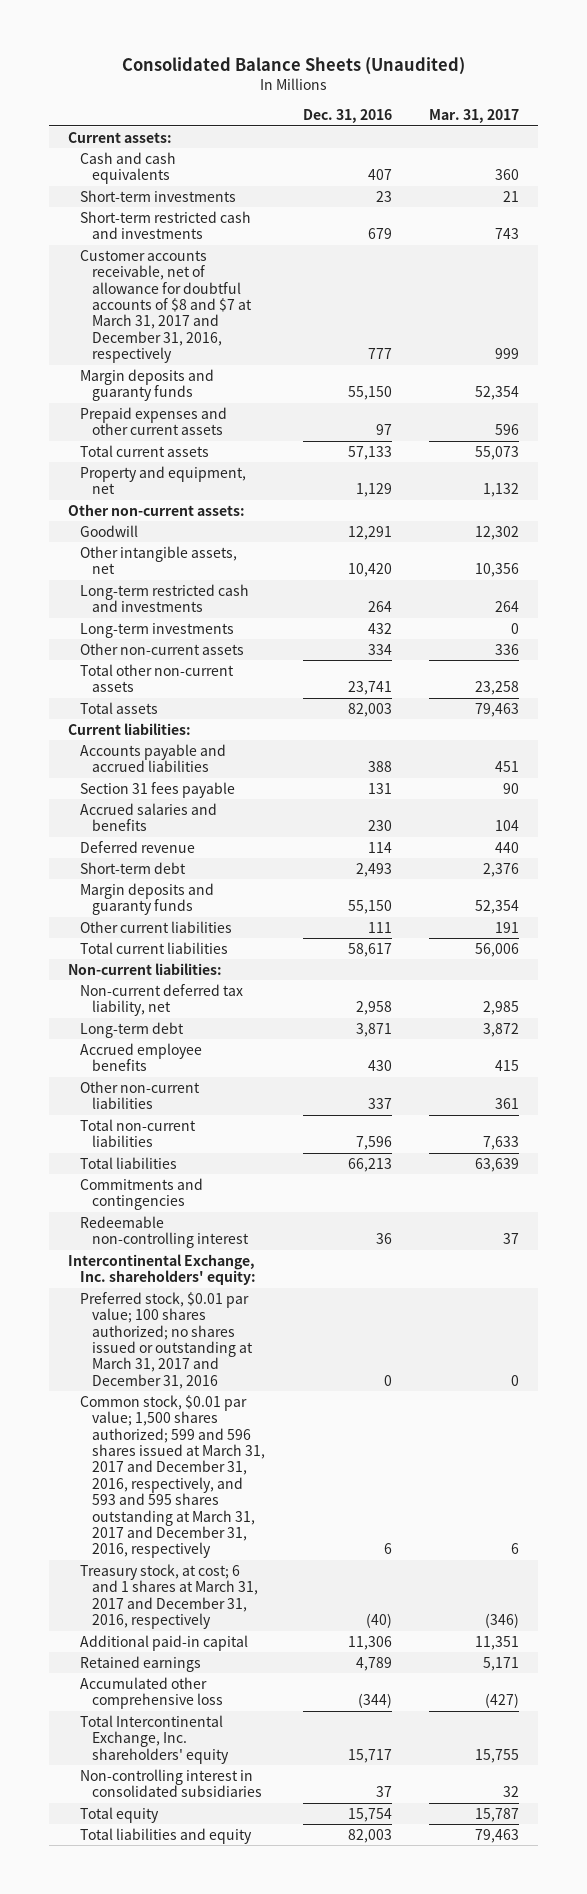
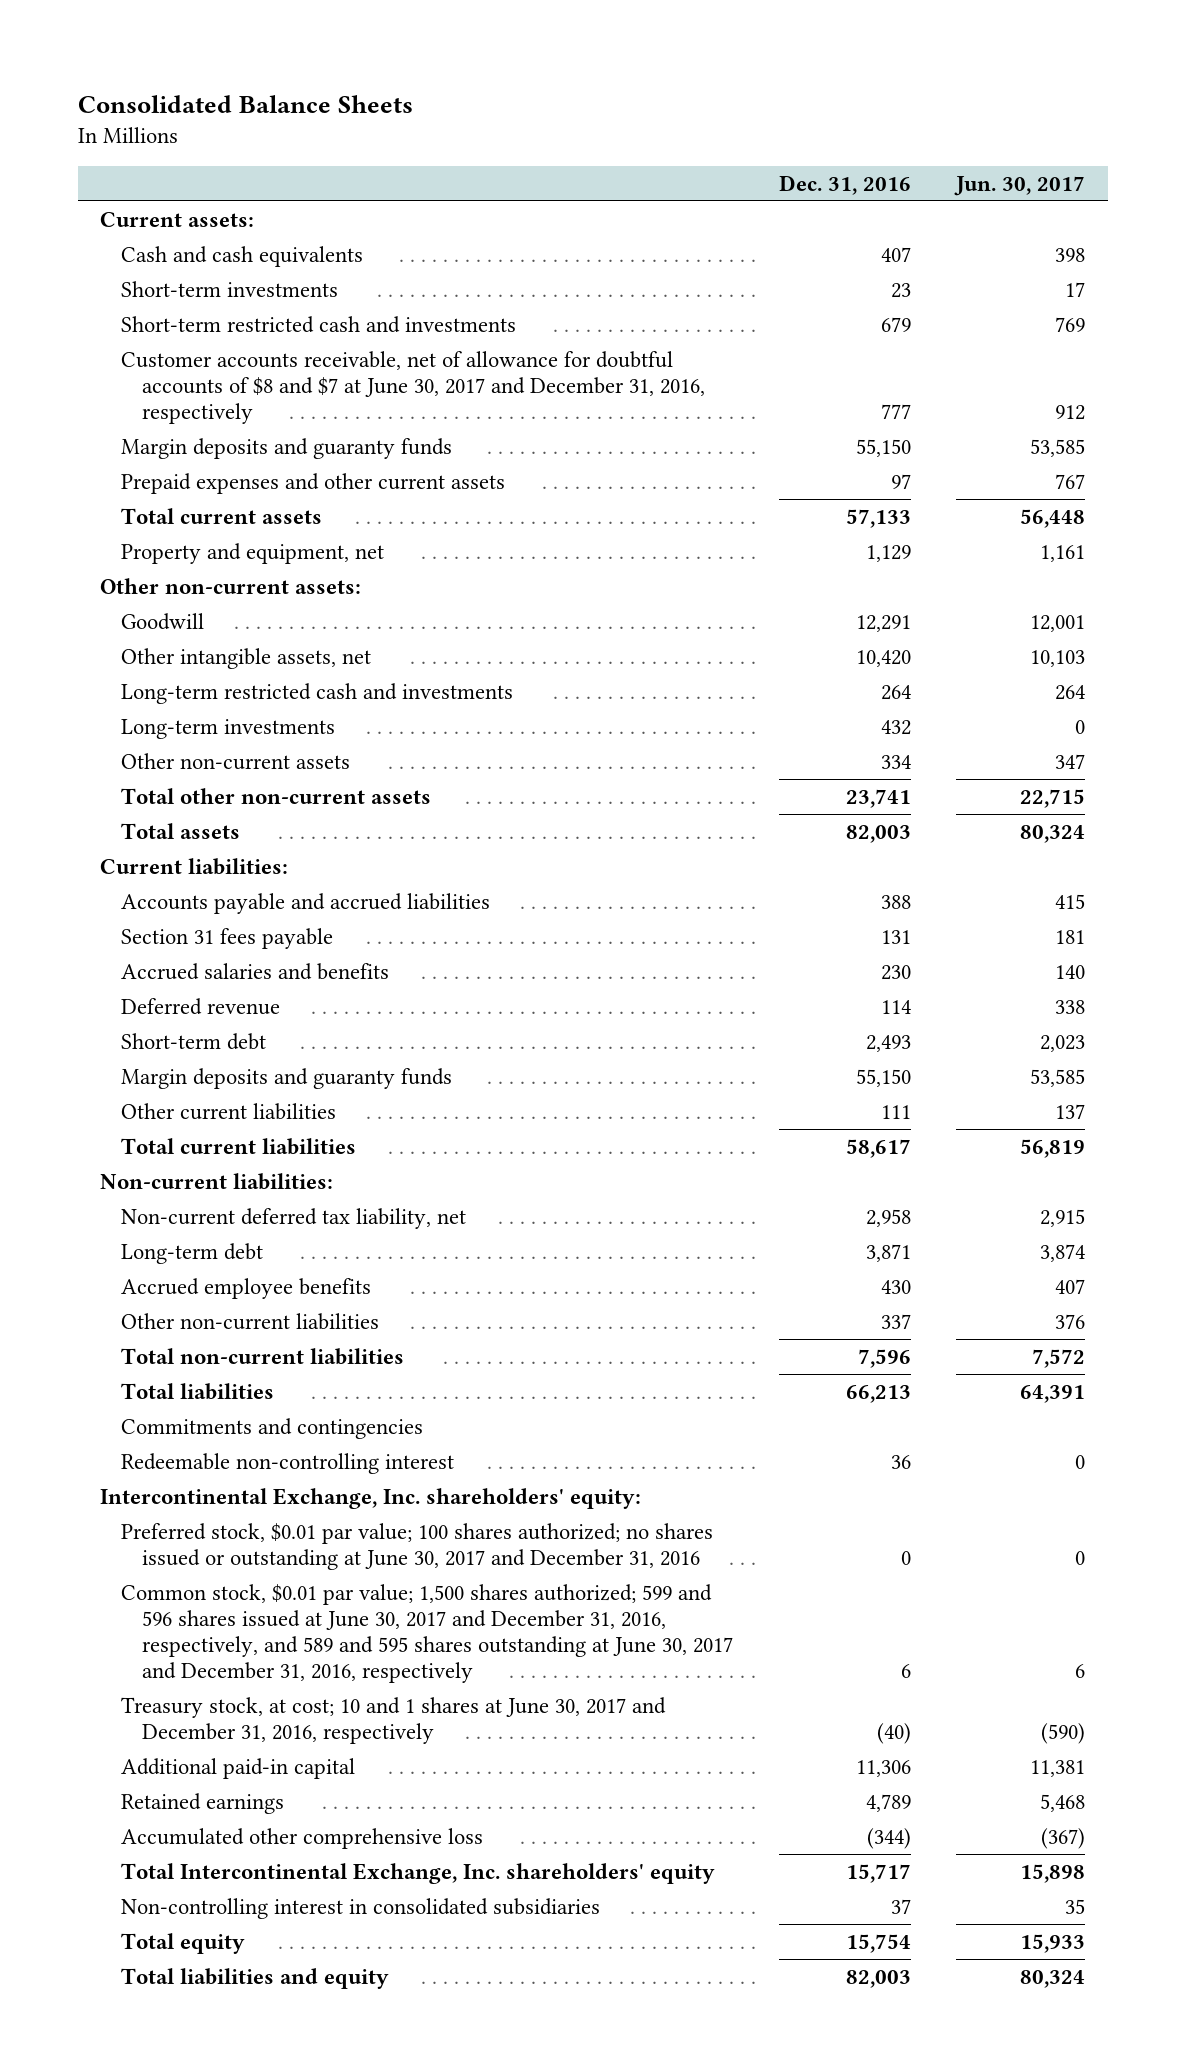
- Consolidated Balance Sheets (Unaudited)
+ Consolidated Balance Sheets
- | Dec. 31, 2016 | Mar. 31, 2017
+ | Dec. 31, 2016 | Jun. 30, 2017
- Customer accounts receivable, net of allowance for doubtful accounts of $8 and $7 at March 31, 2017 and December 31, 2016, respectively | 777 | 999
+ Customer accounts receivable, net of allowance for doubtful accounts of $8 and $7 at June 30, 2017 and December 31, 2016, respectively | 777 | 912
- Preferred stock, $0.01 par value; 100 shares authorized; no shares issued or outstanding at March 31, 2017 and December 31, 2016 | 0 | 0
- Common stock, $0.01 par value; 1,500 shares authorized; 599 and 596 shares issued at March 31, 2017 and December 31, 2016, respectively, and 593 and 595 shares outstanding at March 31, 2017 and December 31, 2016, respectively | 6 | 6
- Treasury stock, at cost; 6 and 1 shares at March 31, 2017 and December 31, 2016, respectively | (40) | (346)
+ Preferred stock, $0.01 par value; 100 shares authorized; no shares issued or outstanding at June 30, 2017 and December 31, 2016 | 0 | 0
+ Common stock, $0.01 par value; 1,500 shares authorized; 599 and 596 shares issued at June 30, 2017 and December 31, 2016, respectively, and 589 and 595 shares outstanding at June 30, 2017 and December 31, 2016, respectively | 6 | 6
+ Treasury stock, at cost; 10 and 1 shares at June 30, 2017 and December 31, 2016, respectively | (40) | (590)

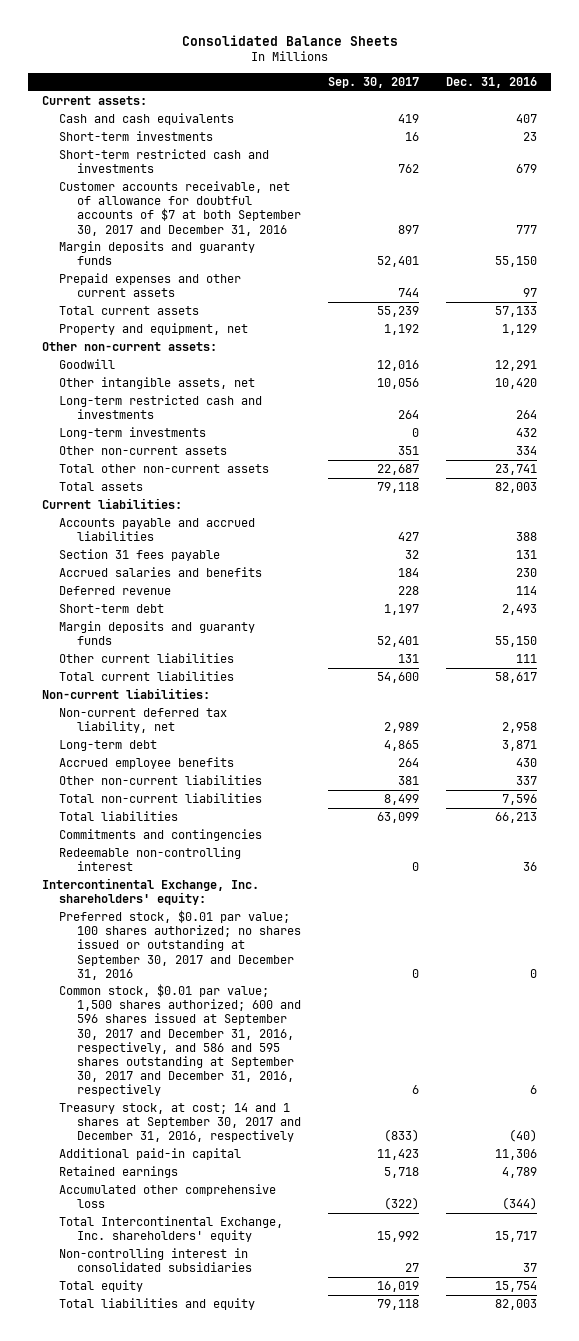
- | Dec. 31, 2016 | Jun. 30, 2017
+ | Sep. 30, 2017 | Dec. 31, 2016
- Customer accounts receivable, net of allowance for doubtful accounts of $8 and $7 at June 30, 2017 and December 31, 2016, respectively | 777 | 912
+ Customer accounts receivable, net of allowance for doubtful accounts of $7 at both September 30, 2017 and December 31, 2016 | 897 | 777
- Preferred stock, $0.01 par value; 100 shares authorized; no shares issued or outstanding at June 30, 2017 and December 31, 2016 | 0 | 0
- Common stock, $0.01 par value; 1,500 shares authorized; 599 and 596 shares issued at June 30, 2017 and December 31, 2016, respectively, and 589 and 595 shares outstanding at June 30, 2017 and December 31, 2016, respectively | 6 | 6
- Treasury stock, at cost; 10 and 1 shares at June 30, 2017 and December 31, 2016, respectively | (40) | (590)
+ Preferred stock, $0.01 par value; 100 shares authorized; no shares issued or outstanding at September 30, 2017 and December 31, 2016 | 0 | 0
+ Common stock, $0.01 par value; 1,500 shares authorized; 600 and 596 shares issued at September 30, 2017 and December 31, 2016, respectively, and 586 and 595 shares outstanding at September 30, 2017 and December 31, 2016, respectively | 6 | 6
+ Treasury stock, at cost; 14 and 1 shares at September 30, 2017 and December 31, 2016, respectively | (833) | (40)

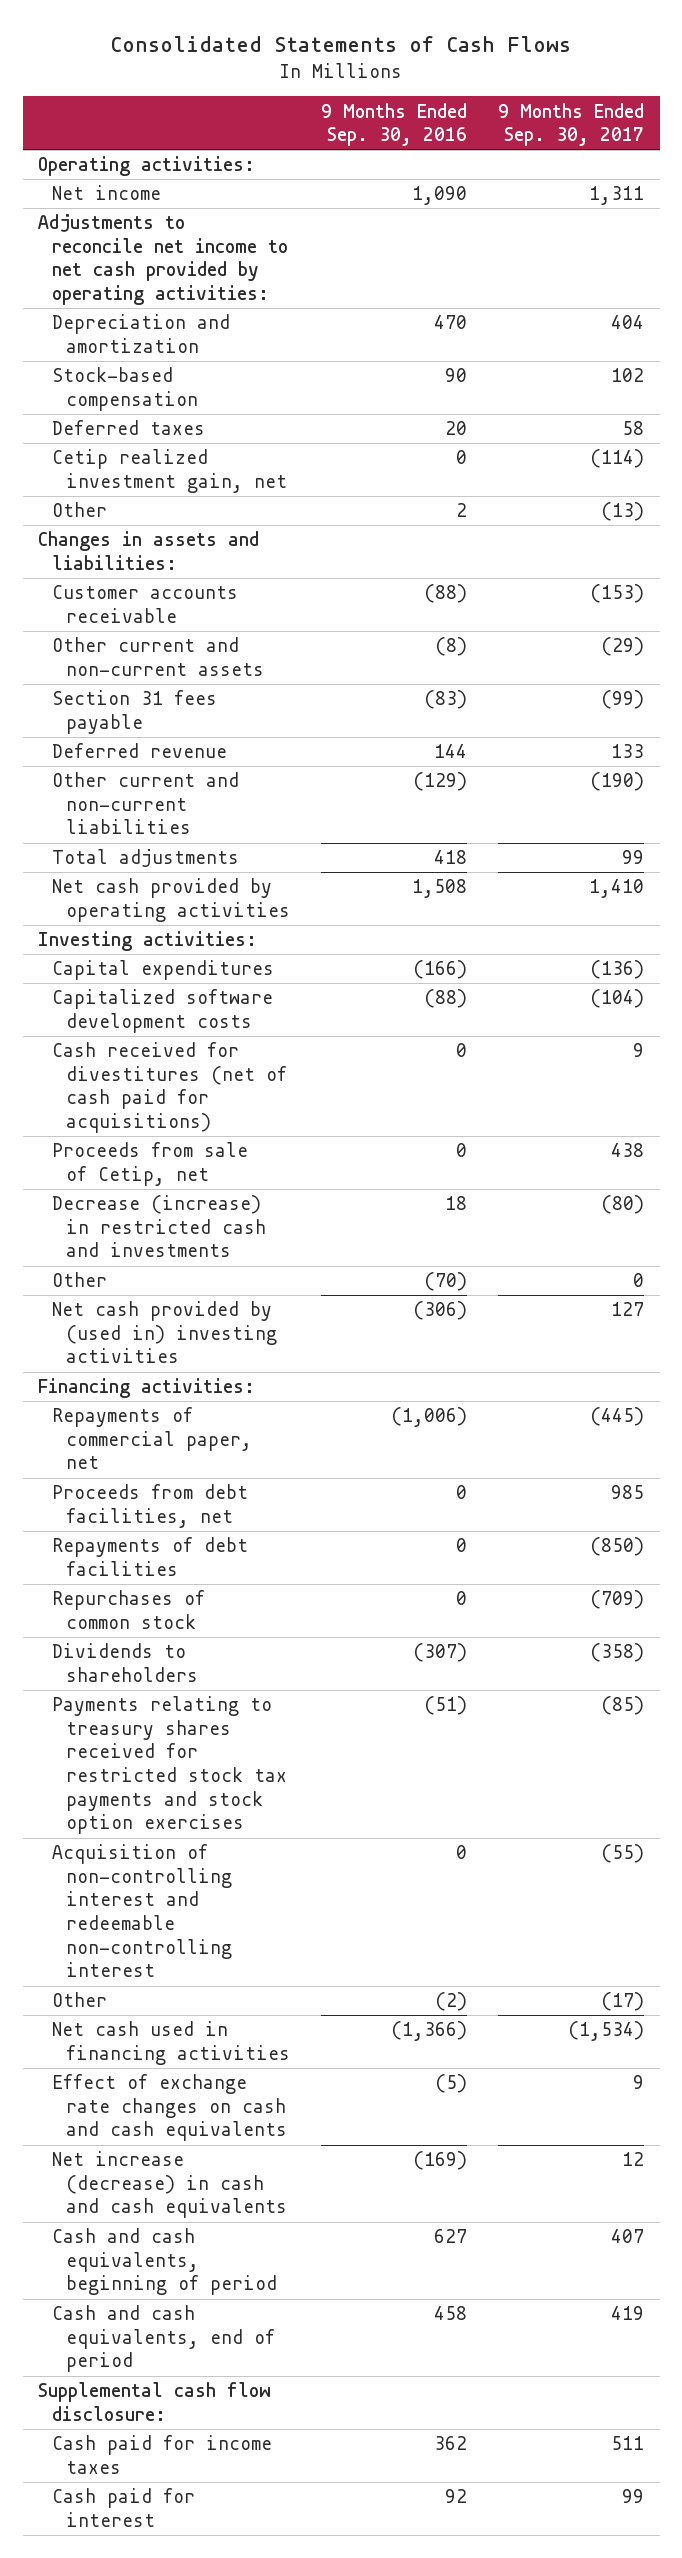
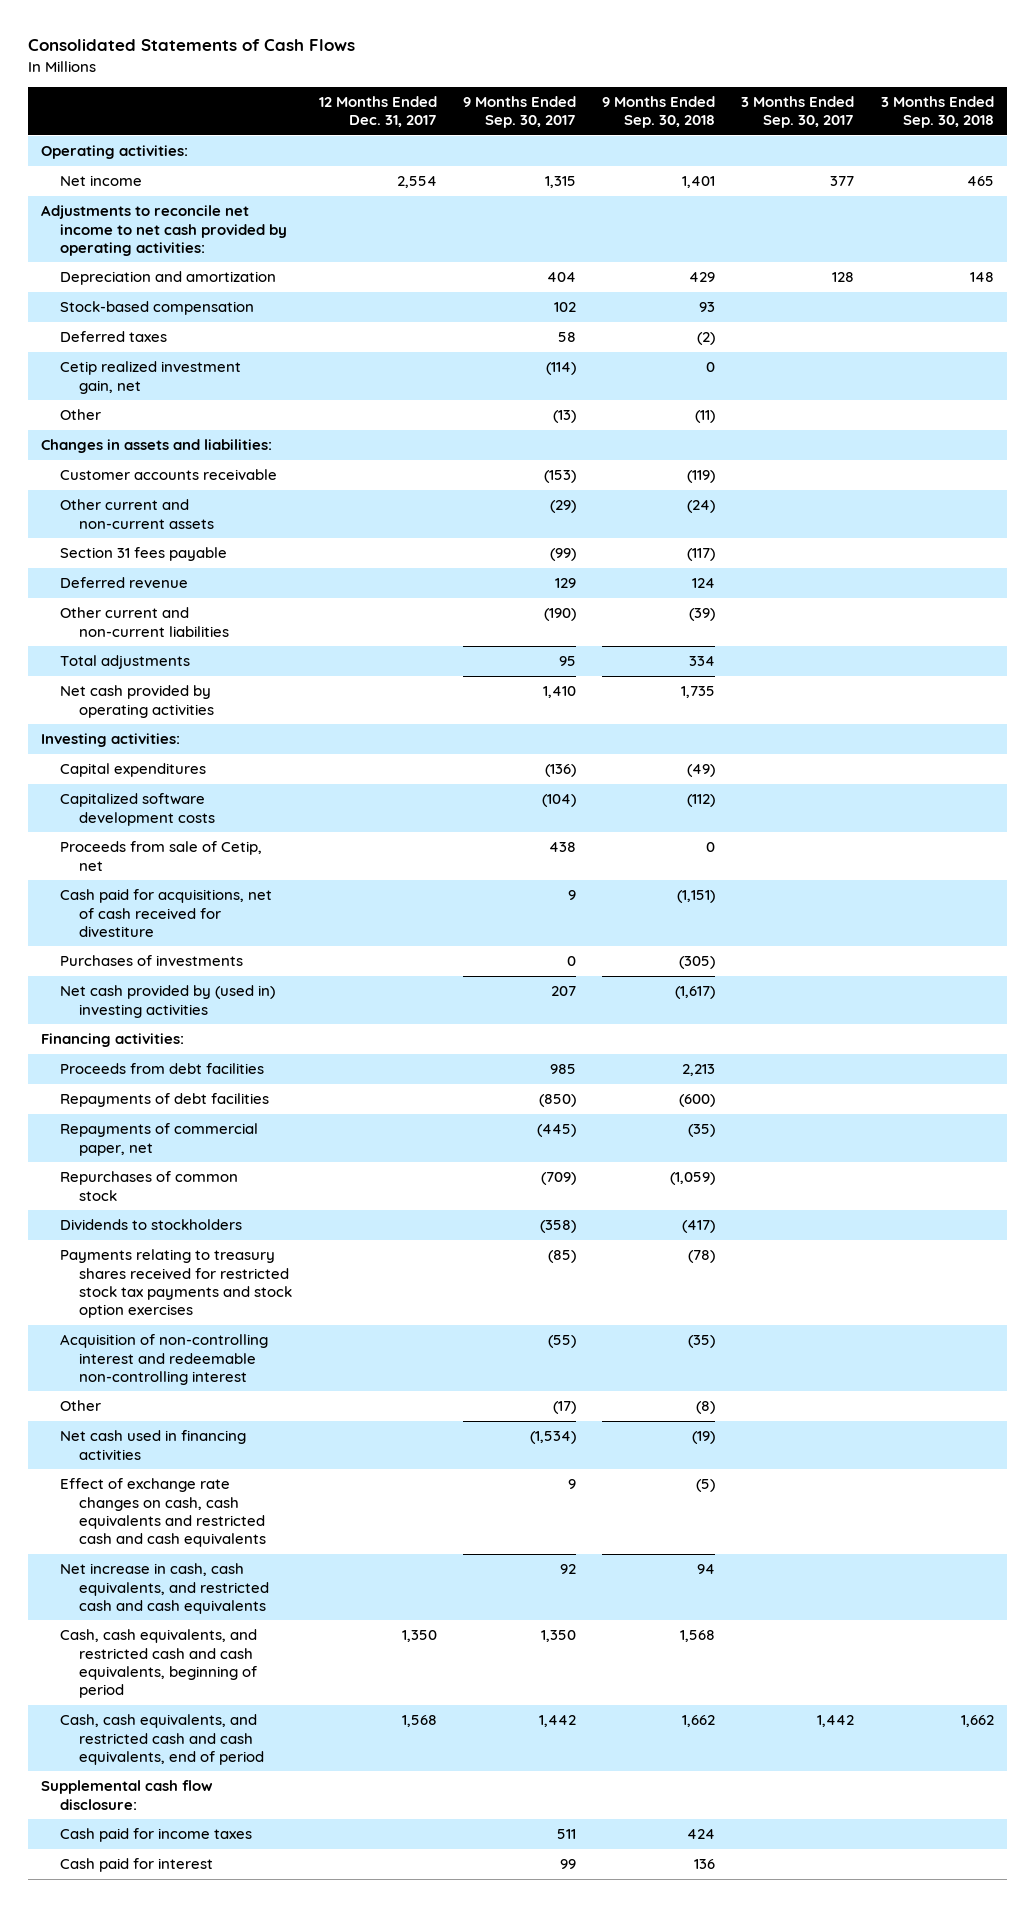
- | 9 Months Ended Sep. 30, 2016 | 9 Months Ended Sep. 30, 2017
+ | 12 Months Ended Dec. 31, 2017 | 9 Months Ended Sep. 30, 2017 | 9 Months Ended Sep. 30, 2018 | 3 Months Ended Sep. 30, 2017 | 3 Months Ended Sep. 30, 2018
- Net income | 1,090 | 1,311
+ Net income | 2,554 | 1,315 | 1,401 | 377 | 465
- Deferred revenue | 144 | 133
+ Deferred revenue | | 129 | 124 | |
- Total adjustments | 418 | 99
+ Total adjustments | | 95 | 334 | |
- Cash received for divestitures (net of cash paid for acquisitions) | 0 | 9
- Decrease (increase) in restricted cash and investments | 18 | (80)
- Other | (70) | 0
- Net cash provided by (used in) investing activities | (306) | 127
+ Cash paid for acquisitions, net of cash received for divestiture | | 9 | (1,151) | |
+ Purchases of investments | | 0 | (305) | |
+ Net cash provided by (used in) investing activities | | 207 | (1,617) | |
- Proceeds from debt facilities, net | 0 | 985
+ Proceeds from debt facilities | | 985 | 2,213 | |
moved down: Repayments of commercial paper, net | | (445) | (35) | |
- Dividends to shareholders | (307) | (358)
+ Dividends to stockholders | | (358) | (417) | |
- Effect of exchange rate changes on cash and cash equivalents | (5) | 9
- Net increase (decrease) in cash and cash equivalents | (169) | 12
- Cash and cash equivalents, beginning of period | 627 | 407
- Cash and cash equivalents, end of period | 458 | 419
+ Effect of exchange rate changes on cash, cash equivalents and restricted cash and cash equivalents | | 9 | (5) | |
+ Net increase in cash, cash equivalents, and restricted cash and cash equivalents | | 92 | 94 | |
+ Cash, cash equivalents, and restricted cash and cash equivalents, beginning of period | 1,350 | 1,350 | 1,568 | |
+ Cash, cash equivalents, and restricted cash and cash equivalents, end of period | 1,568 | 1,442 | 1,662 | 1,442 | 1,662

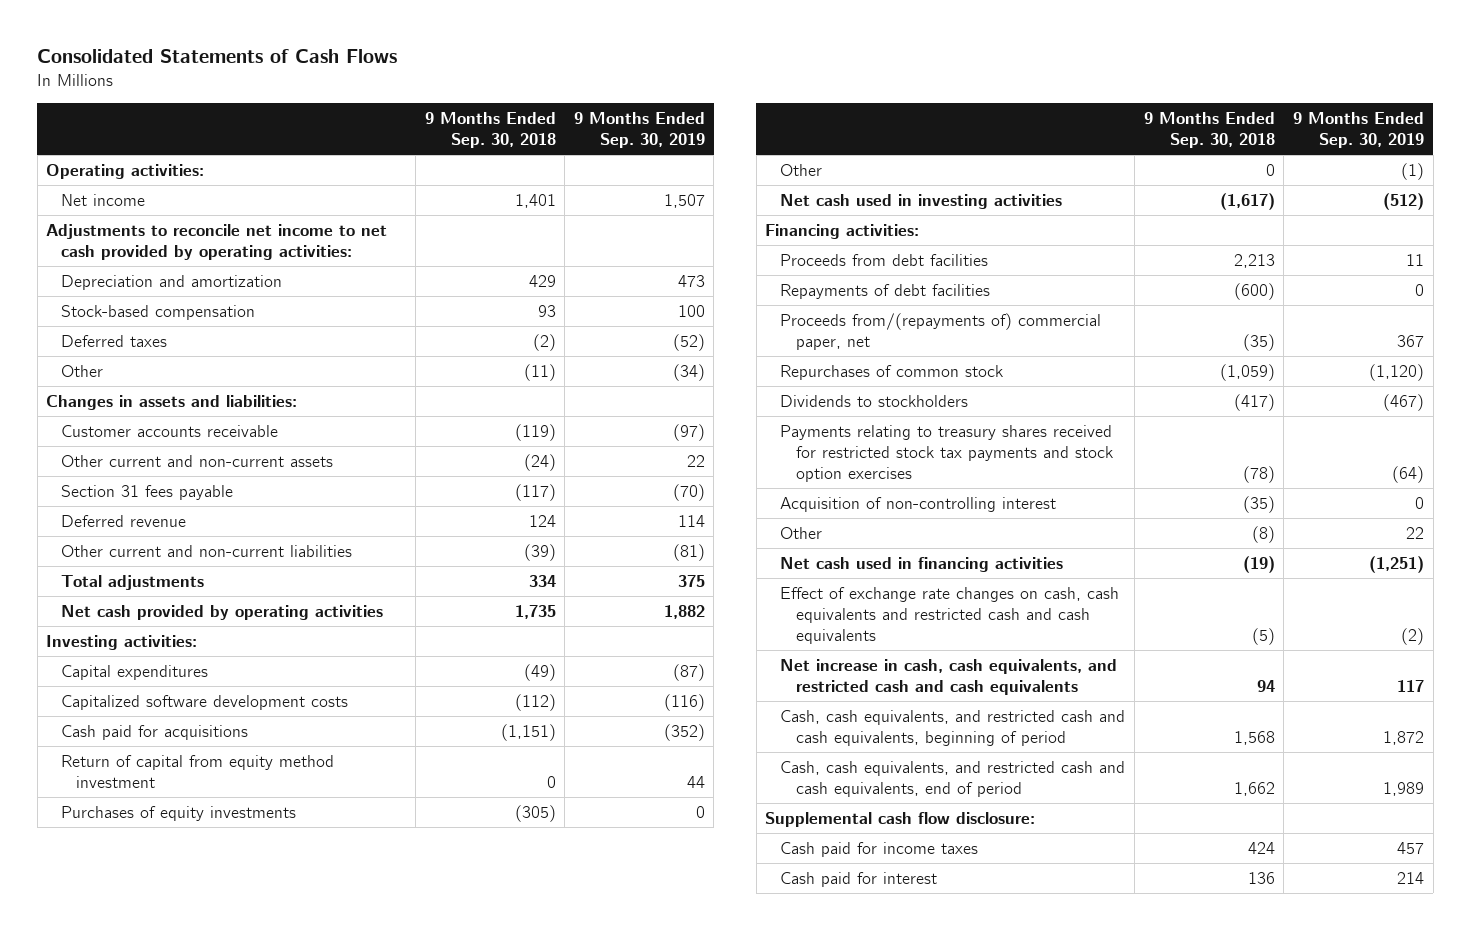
- | 12 Months Ended Dec. 31, 2017 | 9 Months Ended Sep. 30, 2017 | 9 Months Ended Sep. 30, 2018 | 3 Months Ended Sep. 30, 2017 | 3 Months Ended Sep. 30, 2018
+ | 9 Months Ended Sep. 30, 2018 | 9 Months Ended Sep. 30, 2019
- Cetip realized investment gain, net | | (114) | 0 | |
- Proceeds from sale of Cetip, net | | 438 | 0 | |
- Cash paid for acquisitions, net of cash received for divestiture | | 9 | (1,151) | |
- Purchases of investments | | 0 | (305) | |
- Net cash provided by (used in) investing activities | | 207 | (1,617) | |
+ Cash paid for acquisitions | (1,151) | (352)
+ Return of capital from equity method investment | 0 | 44
+ Purchases of equity investments | (305) | 0
+ Other | 0 | (1)
+ Net cash used in investing activities | (1,617) | (512)
- Repayments of commercial paper, net | | (445) | (35) | |
+ Proceeds from/(repayments of) commercial paper, net | (35) | 367
- Acquisition of non-controlling interest and redeemable non-controlling interest | | (55) | (35) | |
+ Acquisition of non-controlling interest | (35) | 0

